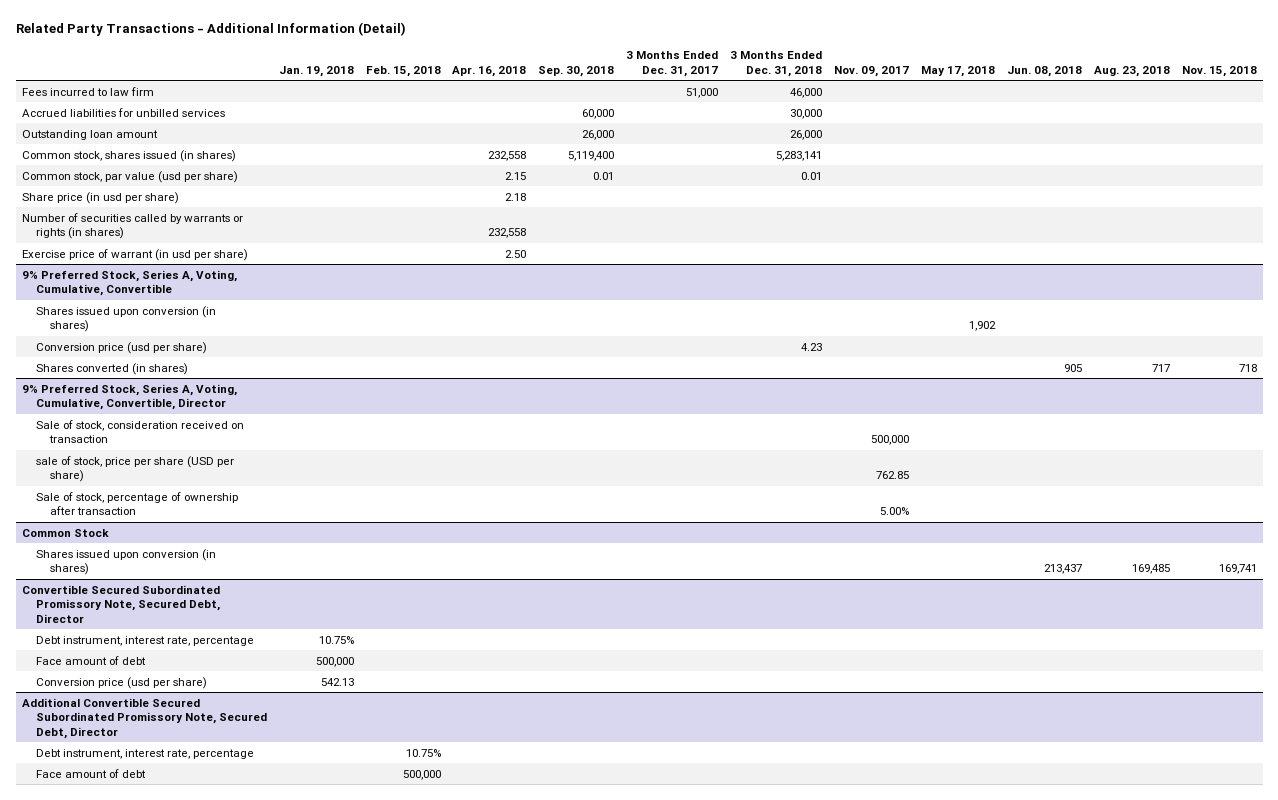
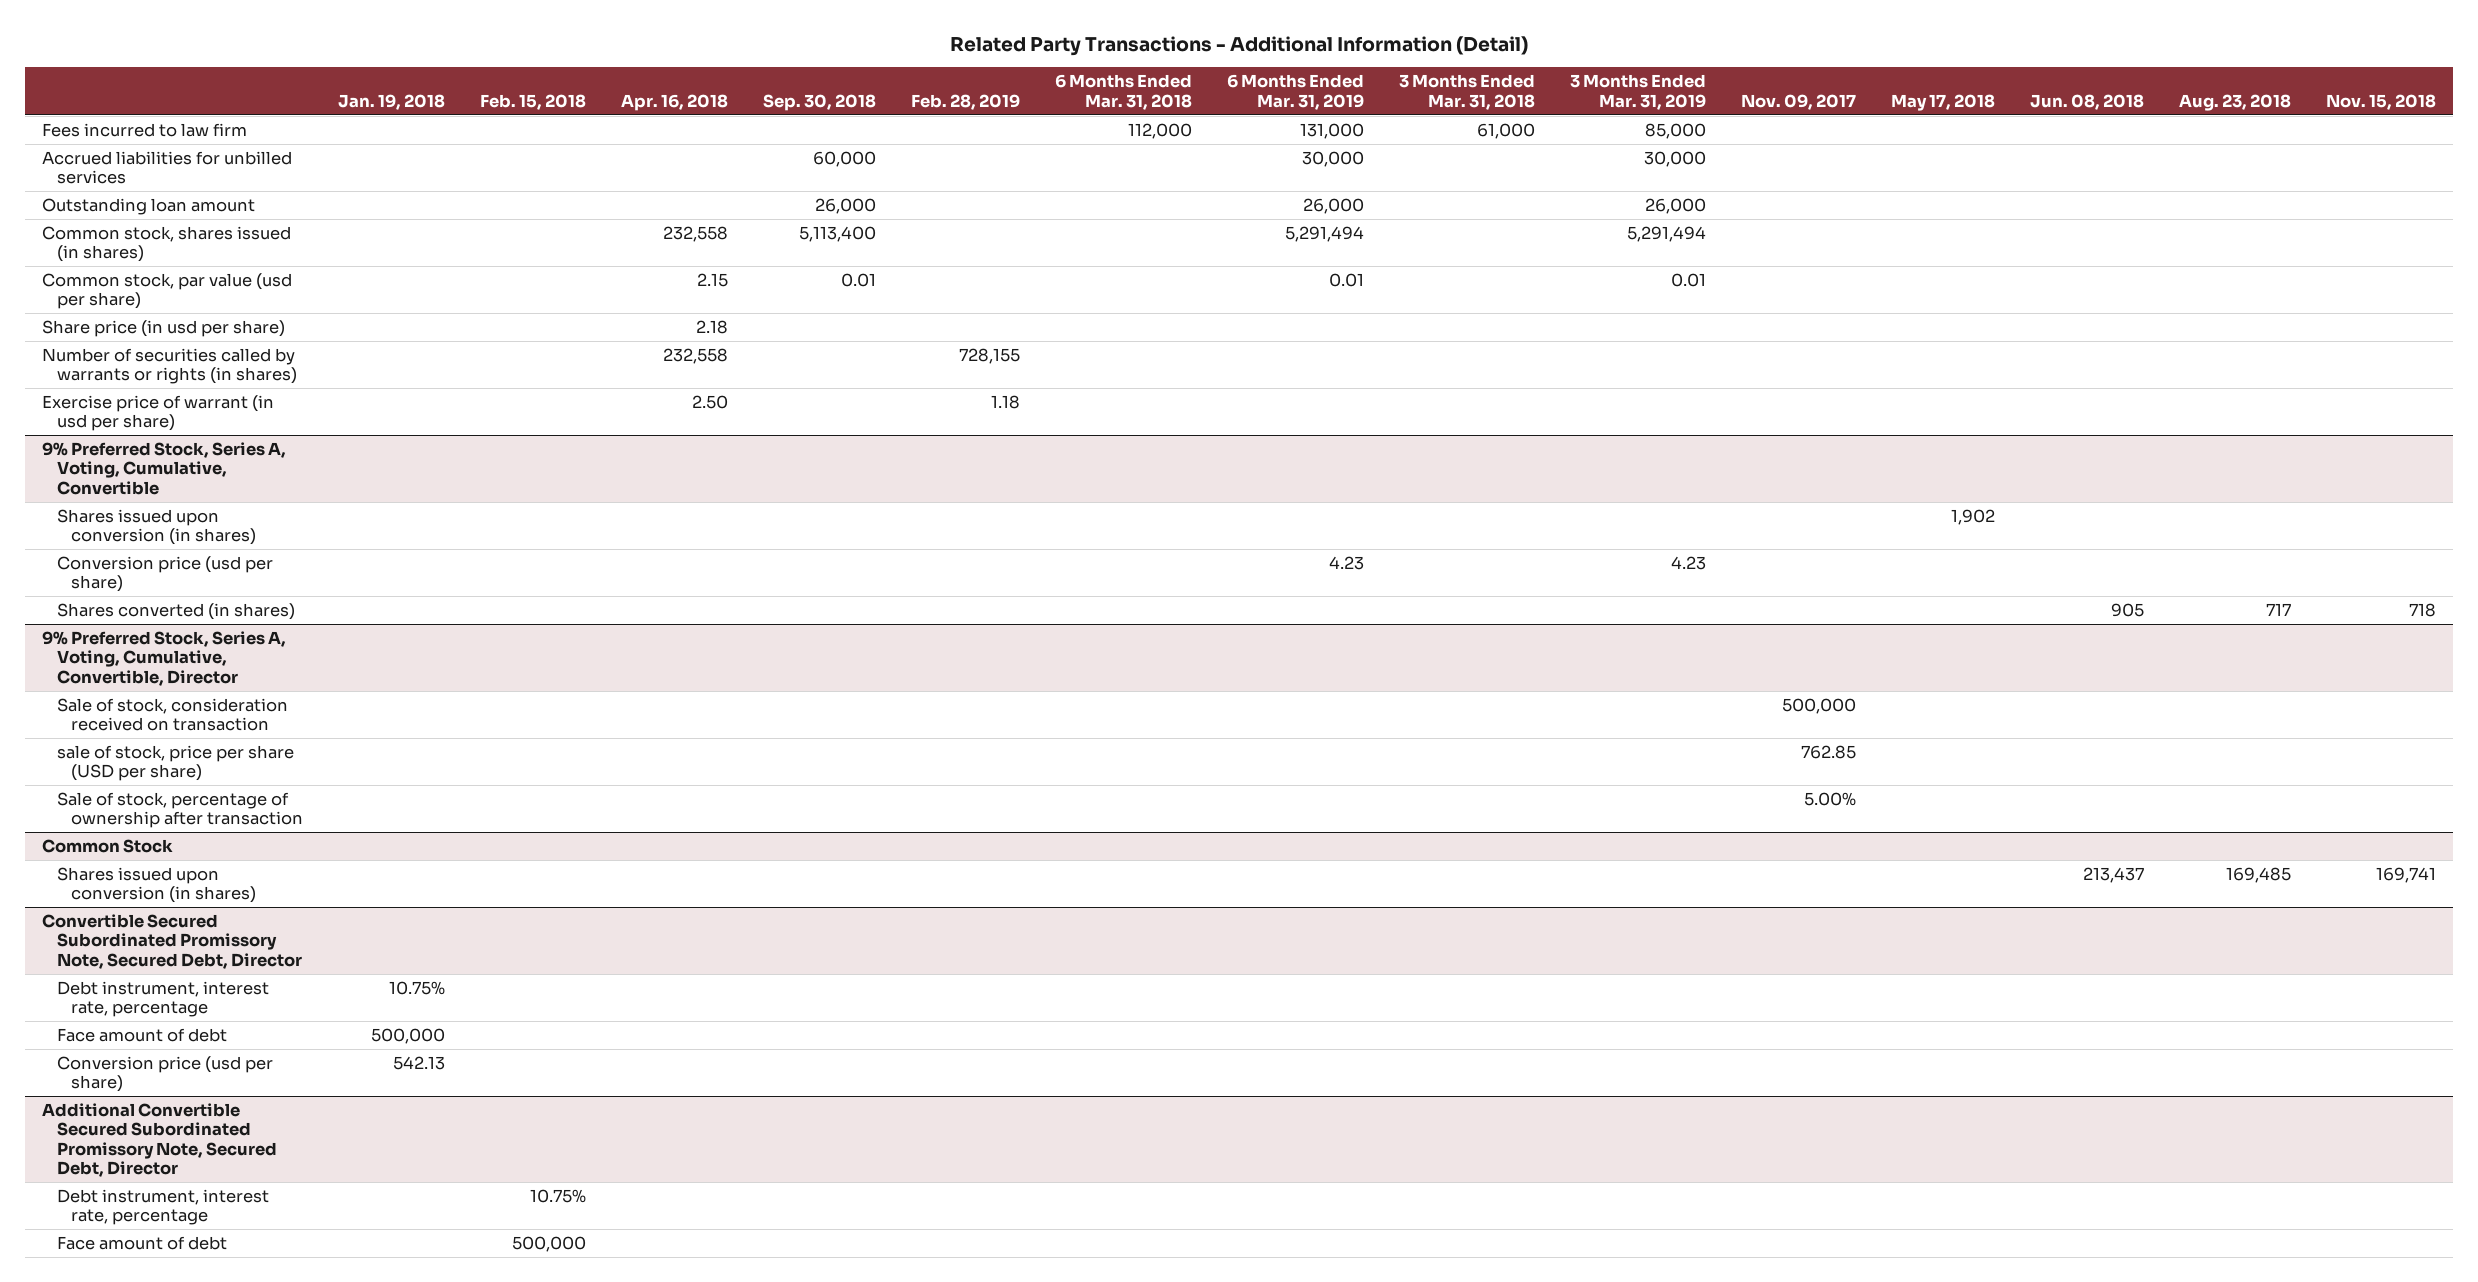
- | Jan. 19, 2018 | Feb. 15, 2018 | Apr. 16, 2018 | Sep. 30, 2018 | 3 Months Ended Dec. 31, 2017 | 3 Months Ended Dec. 31, 2018 | Nov. 09, 2017 | May 17, 2018 | Jun. 08, 2018 | Aug. 23, 2018 | Nov. 15, 2018
+ | Jan. 19, 2018 | Feb. 15, 2018 | Apr. 16, 2018 | Sep. 30, 2018 | Feb. 28, 2019 | 6 Months Ended Mar. 31, 2018 | 6 Months Ended Mar. 31, 2019 | 3 Months Ended Mar. 31, 2018 | 3 Months Ended Mar. 31, 2019 | Nov. 09, 2017 | May 17, 2018 | Jun. 08, 2018 | Aug. 23, 2018 | Nov. 15, 2018
- Common stock, shares issued (in shares) | | | 232,558 | 5,119,400 | | 5,283,141 | | | | |
+ Common stock, shares issued (in shares) | | | 232,558 | 5,113,400 | | | 5,291,494 | | 5,291,494 | | | | |

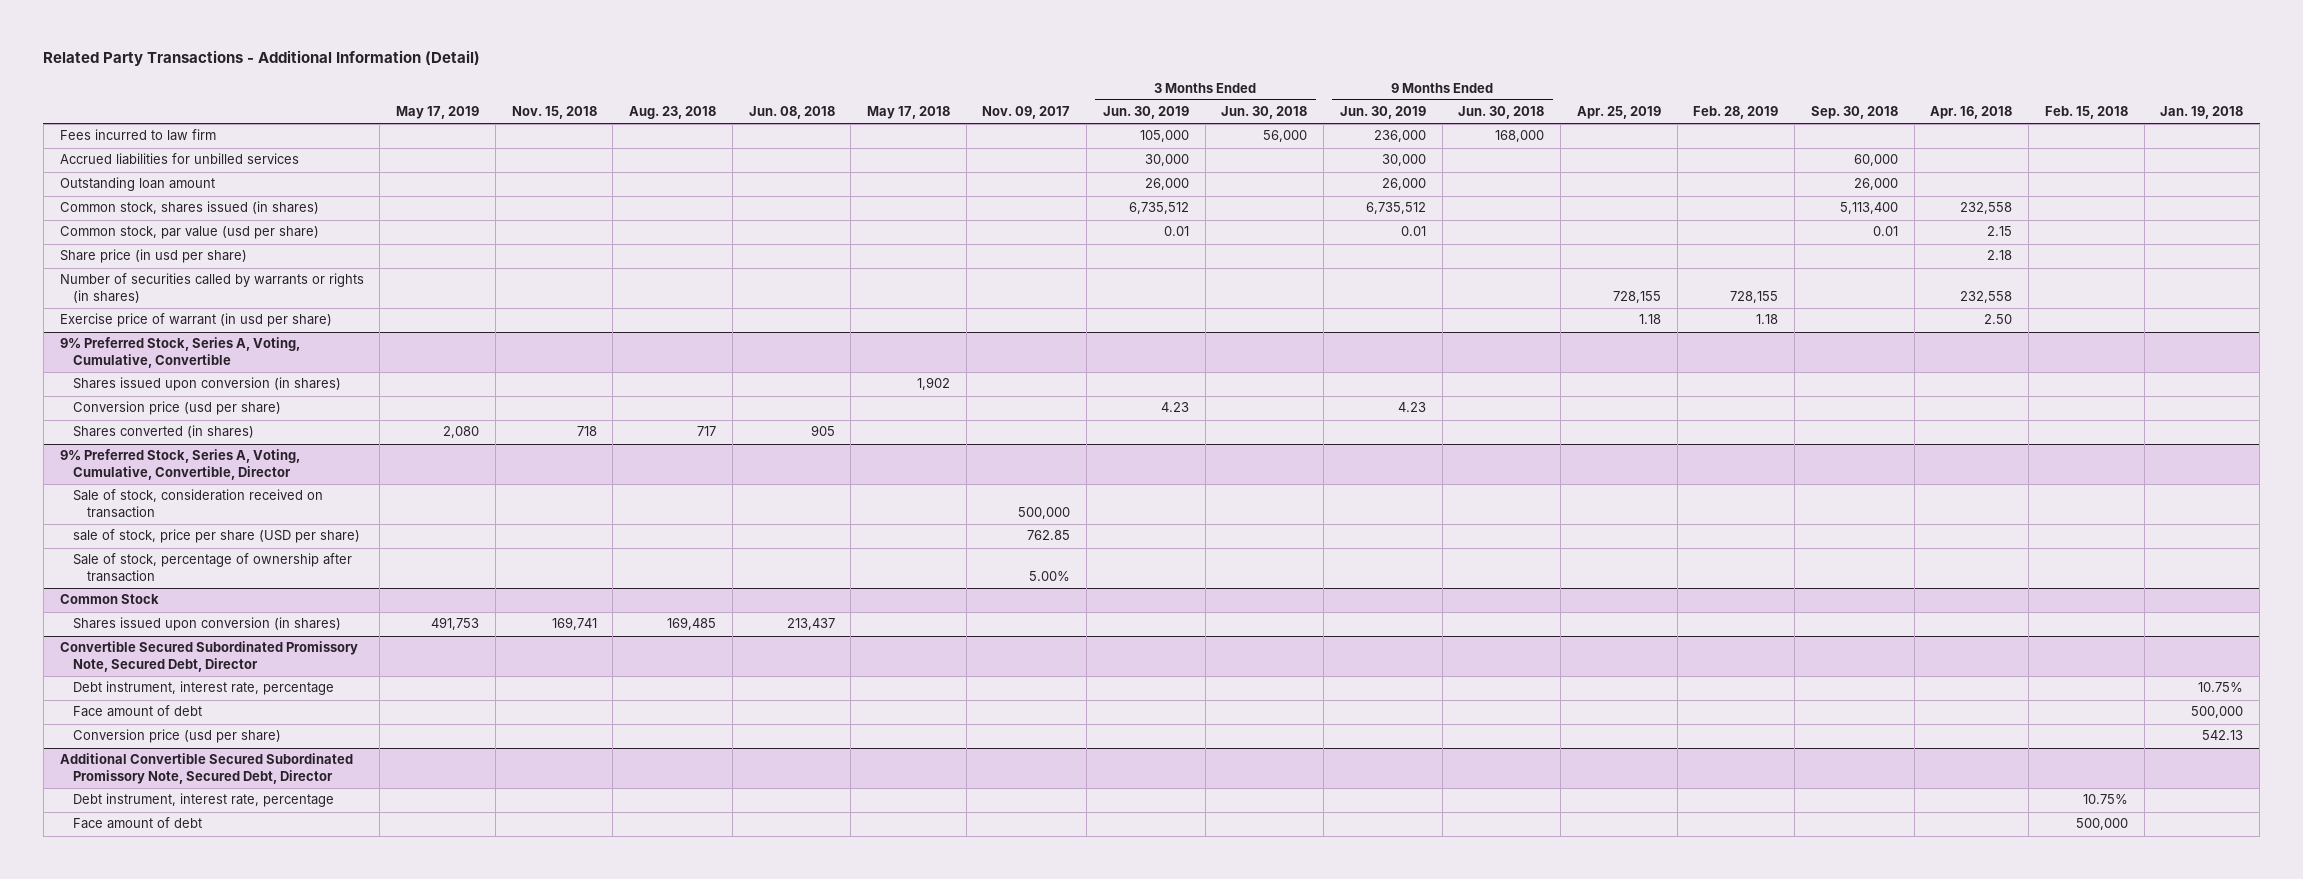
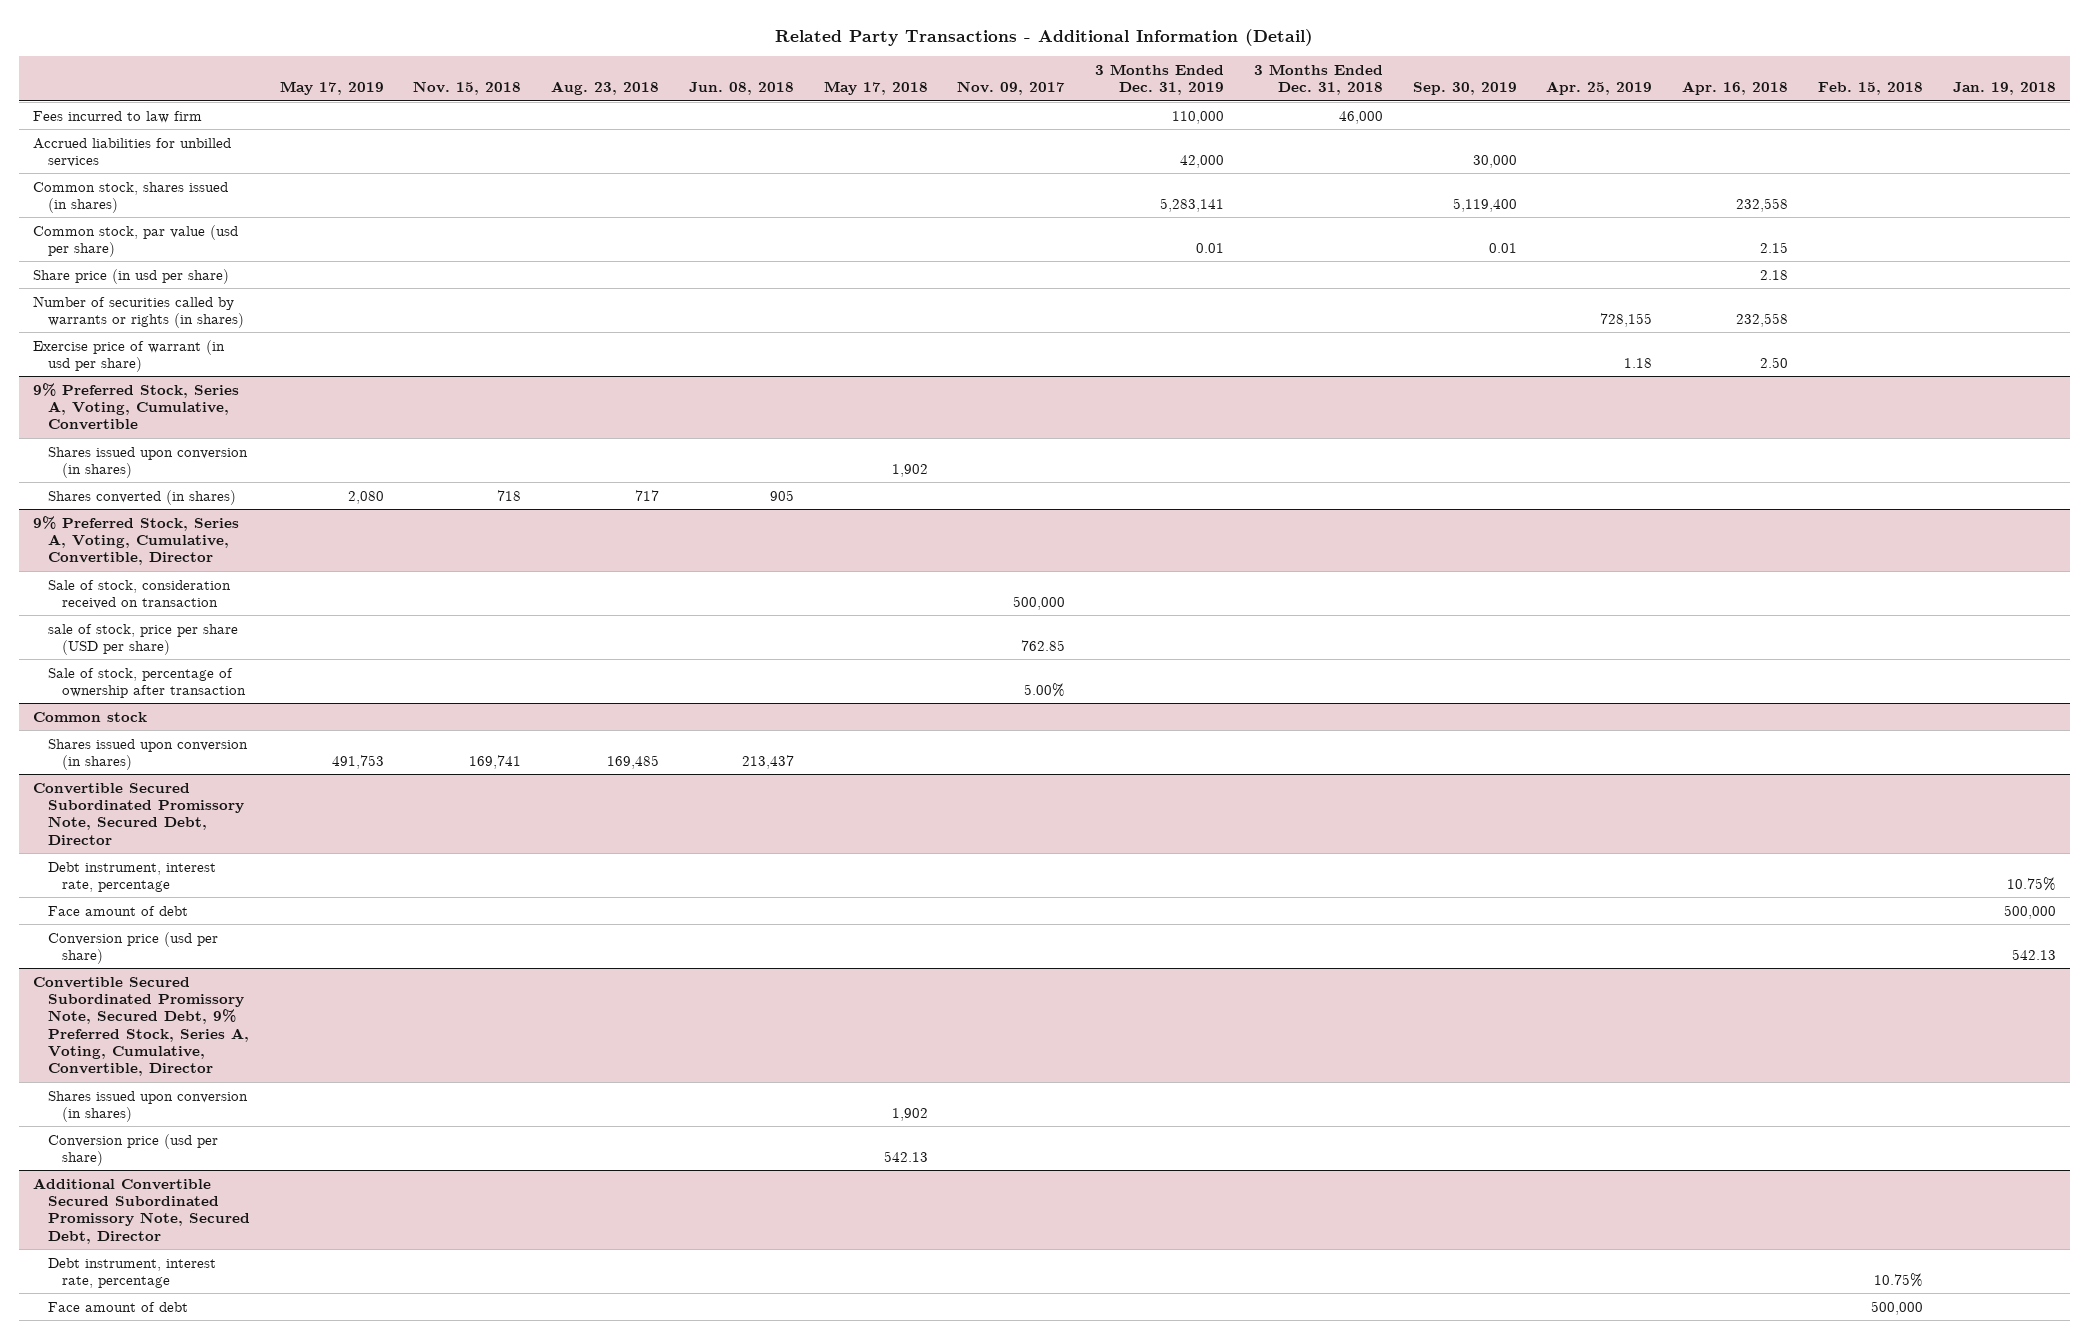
- | May 17, 2019 | Nov. 15, 2018 | Aug. 23, 2018 | Jun. 08, 2018 | May 17, 2018 | Nov. 09, 2017 | 3 Months Ended Jun. 30, 2019 | 3 Months Ended Jun. 30, 2018 | 9 Months Ended Jun. 30, 2019 | 9 Months Ended Jun. 30, 2018 | Apr. 25, 2019 | Feb. 28, 2019 | Sep. 30, 2018 | Apr. 16, 2018 | Feb. 15, 2018 | Jan. 19, 2018
+ | May 17, 2019 | Nov. 15, 2018 | Aug. 23, 2018 | Jun. 08, 2018 | May 17, 2018 | Nov. 09, 2017 | 3 Months Ended Dec. 31, 2019 | 3 Months Ended Dec. 31, 2018 | Sep. 30, 2019 | Apr. 25, 2019 | Apr. 16, 2018 | Feb. 15, 2018 | Jan. 19, 2018
- Outstanding loan amount | | | | | | | 26,000 | | 26,000 | | | | 26,000 | | |
@ 9% Preferred Stock, Series A, Voting, Cumulative, Convertible
- Conversion price (usd per share) | | | | | | | 4.23 | | 4.23 | | | | | | |
- Common Stock
+ Common stock
+ Convertible Secured Subordinated Promissory Note, Secured Debt, 9% Preferred Stock, Series A, Voting, Cumulative, Convertible, Director
+ Shares issued upon conversion (in shares) | | | | | 1,902 | | | | | | | |
+ Conversion price (usd per share) | | | | | 542.13 | | | | | | | |

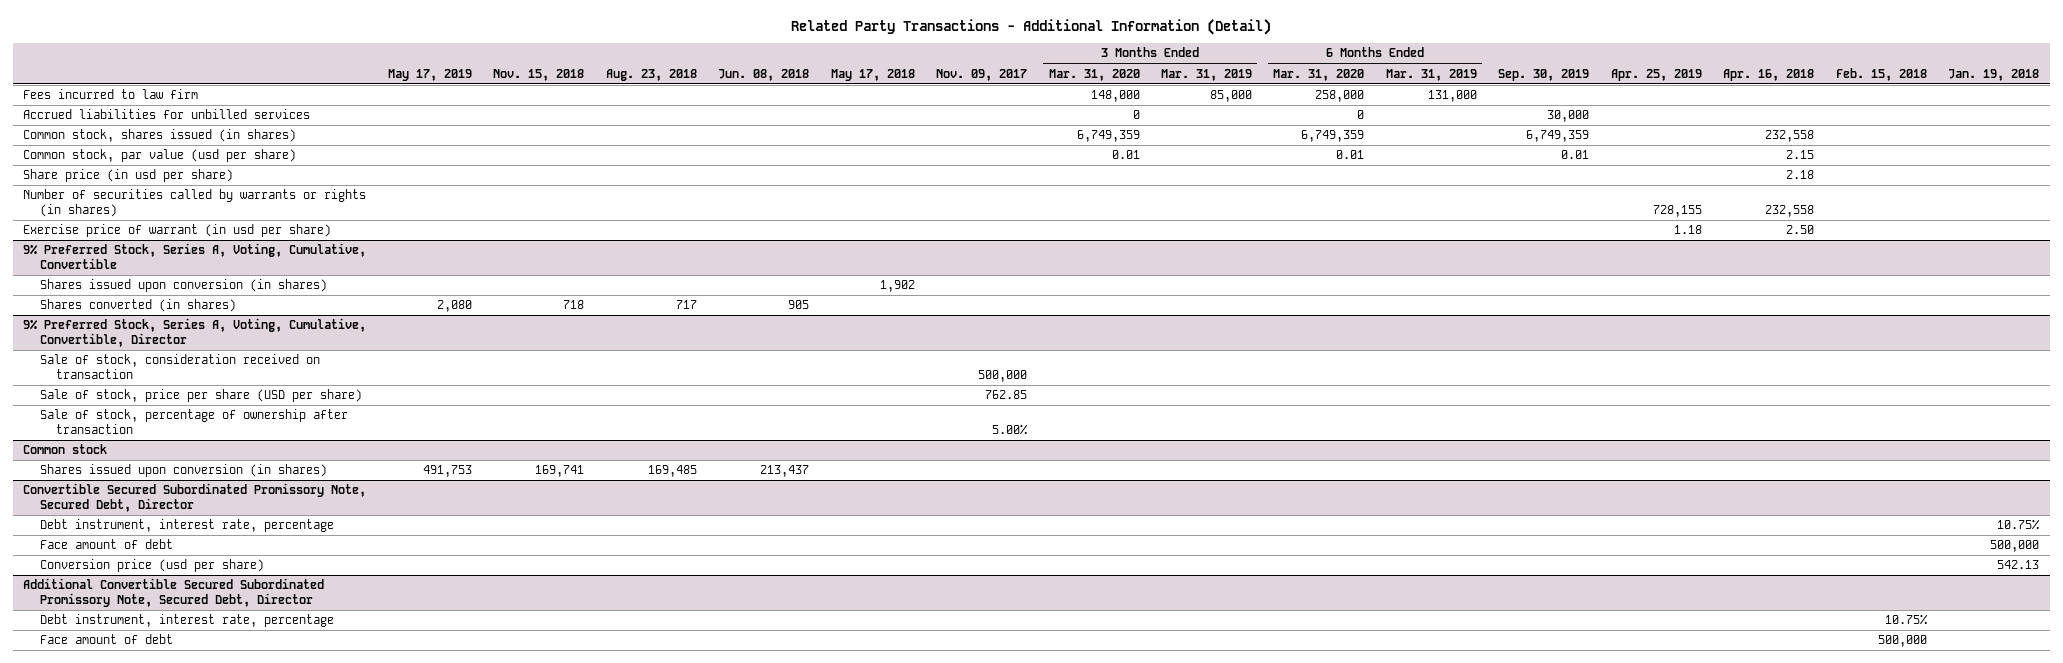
- | May 17, 2019 | Nov. 15, 2018 | Aug. 23, 2018 | Jun. 08, 2018 | May 17, 2018 | Nov. 09, 2017 | 3 Months Ended Dec. 31, 2019 | 3 Months Ended Dec. 31, 2018 | Sep. 30, 2019 | Apr. 25, 2019 | Apr. 16, 2018 | Feb. 15, 2018 | Jan. 19, 2018
+ | May 17, 2019 | Nov. 15, 2018 | Aug. 23, 2018 | Jun. 08, 2018 | May 17, 2018 | Nov. 09, 2017 | 3 Months Ended Mar. 31, 2020 | 3 Months Ended Mar. 31, 2019 | 6 Months Ended Mar. 31, 2020 | 6 Months Ended Mar. 31, 2019 | Sep. 30, 2019 | Apr. 25, 2019 | Apr. 16, 2018 | Feb. 15, 2018 | Jan. 19, 2018
- Common stock, shares issued (in shares) | | | | | | | 5,283,141 | | 5,119,400 | | 232,558 | |
+ Common stock, shares issued (in shares) | | | | | | | 6,749,359 | | 6,749,359 | | 6,749,359 | | 232,558 | |
@ 9% Preferred Stock, Series A, Voting, Cumulative, Convertible, Director
- sale of stock, price per share (USD per share) | | | | | | 762.85 | | | | | | |
+ Sale of stock, price per share (USD per share) | | | | | | 762.85 | | | | | | | | |
- Convertible Secured Subordinated Promissory Note, Secured Debt, 9% Preferred Stock, Series A, Voting, Cumulative, Convertible, Director
- Shares issued upon conversion (in shares) | | | | | 1,902 | | | | | | | |
- Conversion price (usd per share) | | | | | 542.13 | | | | | | | |

